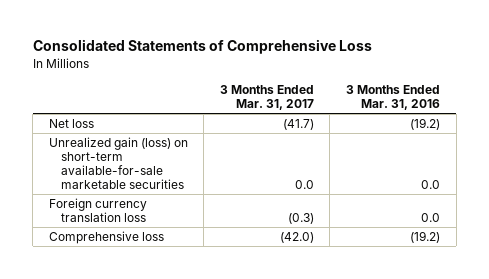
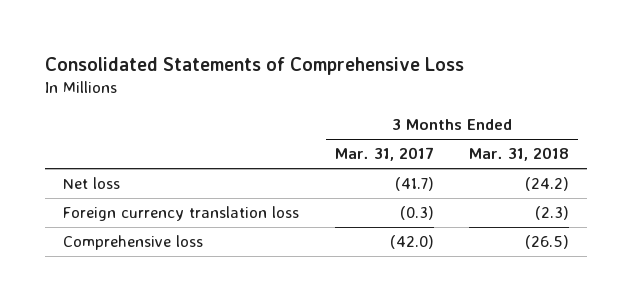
- | 3 Months Ended Mar. 31, 2017 | 3 Months Ended Mar. 31, 2016
+ | 3 Months Ended Mar. 31, 2017 | 3 Months Ended Mar. 31, 2018
- Unrealized gain (loss) on short-term available-for-sale marketable securities | 0.0 | 0.0

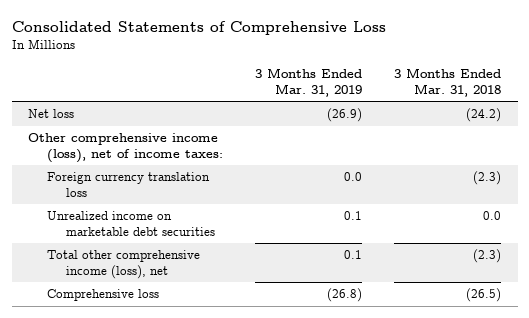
- | 3 Months Ended Mar. 31, 2017 | 3 Months Ended Mar. 31, 2018
+ | 3 Months Ended Mar. 31, 2019 | 3 Months Ended Mar. 31, 2018
+ Other comprehensive income (loss), net of income taxes:
+ Unrealized income on marketable debt securities | 0.1 | 0.0
+ Total other comprehensive income (loss), net | 0.1 | (2.3)

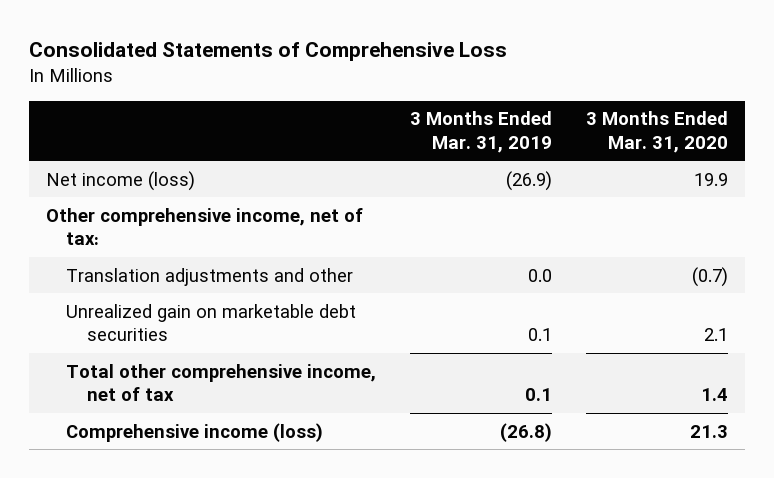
- | 3 Months Ended Mar. 31, 2019 | 3 Months Ended Mar. 31, 2018
+ | 3 Months Ended Mar. 31, 2019 | 3 Months Ended Mar. 31, 2020
- Net loss | (26.9) | (24.2)
- Other comprehensive income (loss), net of income taxes:
- Foreign currency translation loss | 0.0 | (2.3)
- Unrealized income on marketable debt securities | 0.1 | 0.0
- Total other comprehensive income (loss), net | 0.1 | (2.3)
- Comprehensive loss | (26.8) | (26.5)
+ Net income (loss) | (26.9) | 19.9
+ Other comprehensive income, net of tax:
+ Translation adjustments and other | 0.0 | (0.7)
+ Unrealized gain on marketable debt securities | 0.1 | 2.1
+ Total other comprehensive income, net of tax | 0.1 | 1.4
+ Comprehensive income (loss) | (26.8) | 21.3

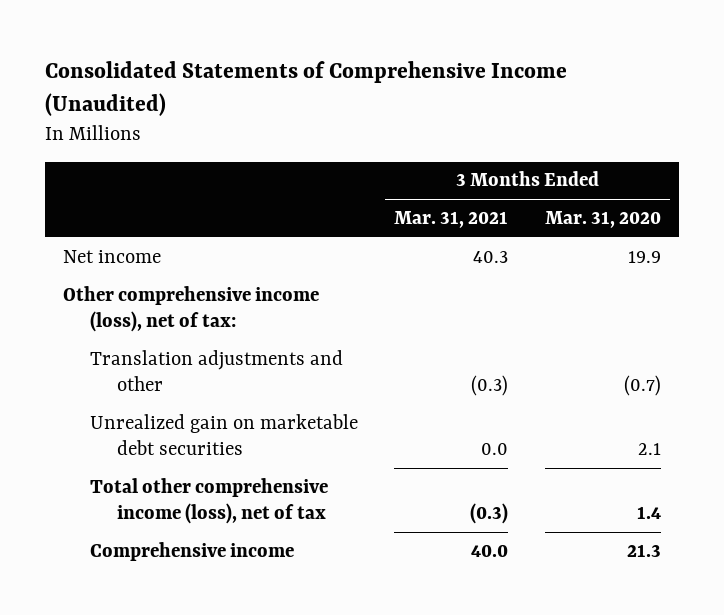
- Consolidated Statements of Comprehensive Loss
+ Consolidated Statements of Comprehensive Income (Unaudited)
- | 3 Months Ended Mar. 31, 2019 | 3 Months Ended Mar. 31, 2020
+ | 3 Months Ended Mar. 31, 2021 | 3 Months Ended Mar. 31, 2020
- Net income (loss) | (26.9) | 19.9
- Other comprehensive income, net of tax:
+ Net income | 40.3 | 19.9
+ Other comprehensive income (loss), net of tax:
- Total other comprehensive income, net of tax | 0.1 | 1.4
- Comprehensive income (loss) | (26.8) | 21.3
+ Total other comprehensive income (loss), net of tax | (0.3) | 1.4
+ Comprehensive income | 40.0 | 21.3

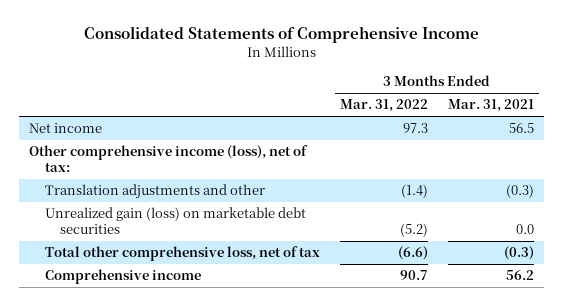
- Consolidated Statements of Comprehensive Income (Unaudited)
+ Consolidated Statements of Comprehensive Income
- | 3 Months Ended Mar. 31, 2021 | 3 Months Ended Mar. 31, 2020
+ | 3 Months Ended Mar. 31, 2022 | 3 Months Ended Mar. 31, 2021
- Net income | 40.3 | 19.9
+ Net income | 97.3 | 56.5
- Unrealized gain on marketable debt securities | 0.0 | 2.1
- Total other comprehensive income (loss), net of tax | (0.3) | 1.4
- Comprehensive income | 40.0 | 21.3
+ Unrealized gain (loss) on marketable debt securities | (5.2) | 0.0
+ Total other comprehensive loss, net of tax | (6.6) | (0.3)
+ Comprehensive income | 90.7 | 56.2

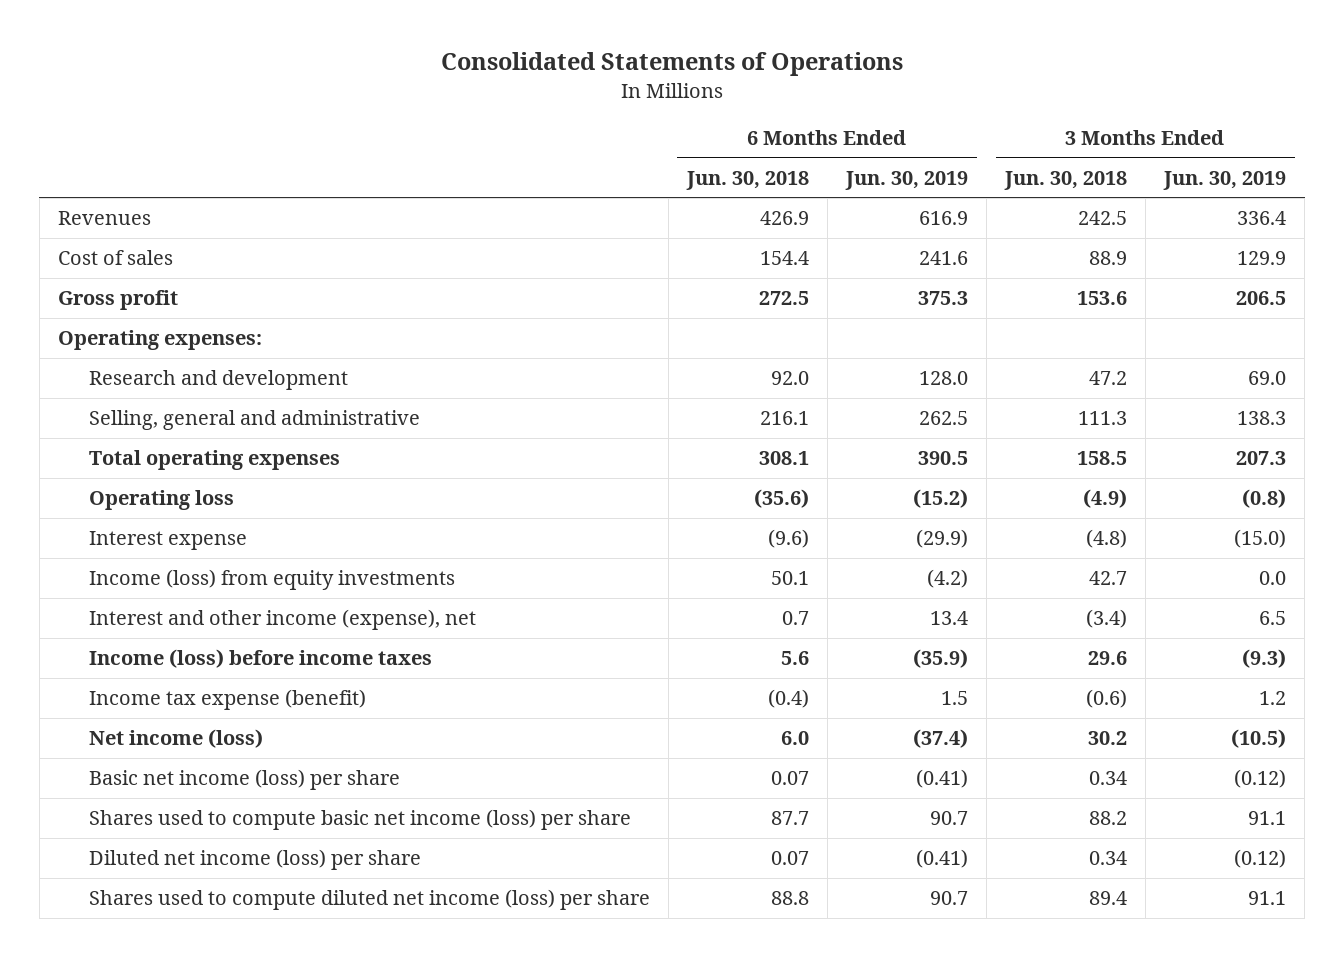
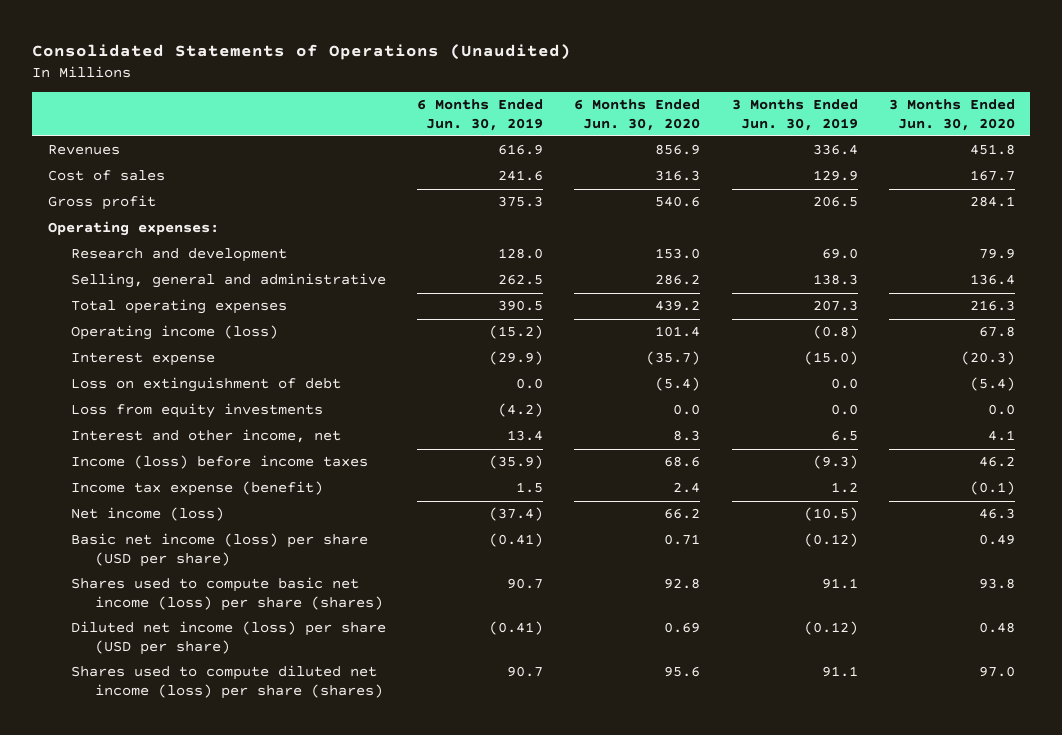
- Consolidated Statements of Operations
+ Consolidated Statements of Operations (Unaudited)
- | 6 Months Ended Jun. 30, 2018 | 6 Months Ended Jun. 30, 2019 | 3 Months Ended Jun. 30, 2018 | 3 Months Ended Jun. 30, 2019
+ | 6 Months Ended Jun. 30, 2019 | 6 Months Ended Jun. 30, 2020 | 3 Months Ended Jun. 30, 2019 | 3 Months Ended Jun. 30, 2020
- Operating loss | (35.6) | (15.2) | (4.9) | (0.8)
+ Operating income (loss) | (15.2) | 101.4 | (0.8) | 67.8
- Income (loss) from equity investments | 50.1 | (4.2) | 42.7 | 0.0
- Interest and other income (expense), net | 0.7 | 13.4 | (3.4) | 6.5
+ Loss on extinguishment of debt | 0.0 | (5.4) | 0.0 | (5.4)
+ Loss from equity investments | (4.2) | 0.0 | 0.0 | 0.0
+ Interest and other income, net | 13.4 | 8.3 | 6.5 | 4.1
- Basic net income (loss) per share | 0.07 | (0.41) | 0.34 | (0.12)
- Shares used to compute basic net income (loss) per share | 87.7 | 90.7 | 88.2 | 91.1
- Diluted net income (loss) per share | 0.07 | (0.41) | 0.34 | (0.12)
- Shares used to compute diluted net income (loss) per share | 88.8 | 90.7 | 89.4 | 91.1
+ Basic net income (loss) per share (USD per share) | (0.41) | 0.71 | (0.12) | 0.49
+ Shares used to compute basic net income (loss) per share (shares) | 90.7 | 92.8 | 91.1 | 93.8
+ Diluted net income (loss) per share (USD per share) | (0.41) | 0.69 | (0.12) | 0.48
+ Shares used to compute diluted net income (loss) per share (shares) | 90.7 | 95.6 | 91.1 | 97.0

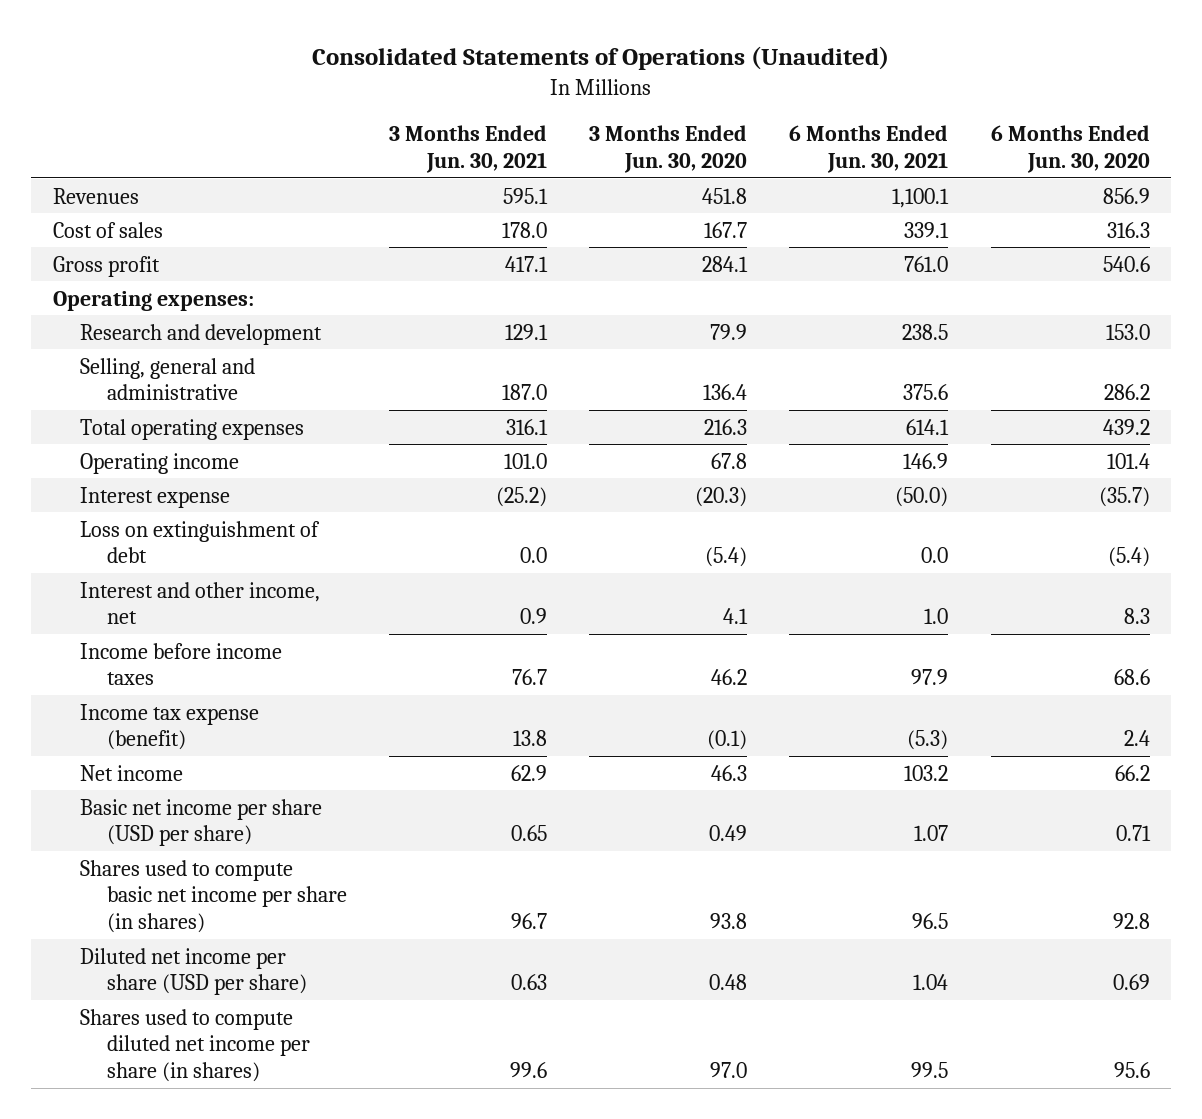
- | 6 Months Ended Jun. 30, 2019 | 6 Months Ended Jun. 30, 2020 | 3 Months Ended Jun. 30, 2019 | 3 Months Ended Jun. 30, 2020
+ | 3 Months Ended Jun. 30, 2021 | 3 Months Ended Jun. 30, 2020 | 6 Months Ended Jun. 30, 2021 | 6 Months Ended Jun. 30, 2020
- Operating income (loss) | (15.2) | 101.4 | (0.8) | 67.8
+ Operating income | 101.0 | 67.8 | 146.9 | 101.4
- Loss from equity investments | (4.2) | 0.0 | 0.0 | 0.0
- Income (loss) before income taxes | (35.9) | 68.6 | (9.3) | 46.2
+ Income before income taxes | 76.7 | 46.2 | 97.9 | 68.6
- Net income (loss) | (37.4) | 66.2 | (10.5) | 46.3
- Basic net income (loss) per share (USD per share) | (0.41) | 0.71 | (0.12) | 0.49
- Shares used to compute basic net income (loss) per share (shares) | 90.7 | 92.8 | 91.1 | 93.8
- Diluted net income (loss) per share (USD per share) | (0.41) | 0.69 | (0.12) | 0.48
- Shares used to compute diluted net income (loss) per share (shares) | 90.7 | 95.6 | 91.1 | 97.0
+ Net income | 62.9 | 46.3 | 103.2 | 66.2
+ Basic net income per share (USD per share) | 0.65 | 0.49 | 1.07 | 0.71
+ Shares used to compute basic net income per share (in shares) | 96.7 | 93.8 | 96.5 | 92.8
+ Diluted net income per share (USD per share) | 0.63 | 0.48 | 1.04 | 0.69
+ Shares used to compute diluted net income per share (in shares) | 99.6 | 97.0 | 99.5 | 95.6

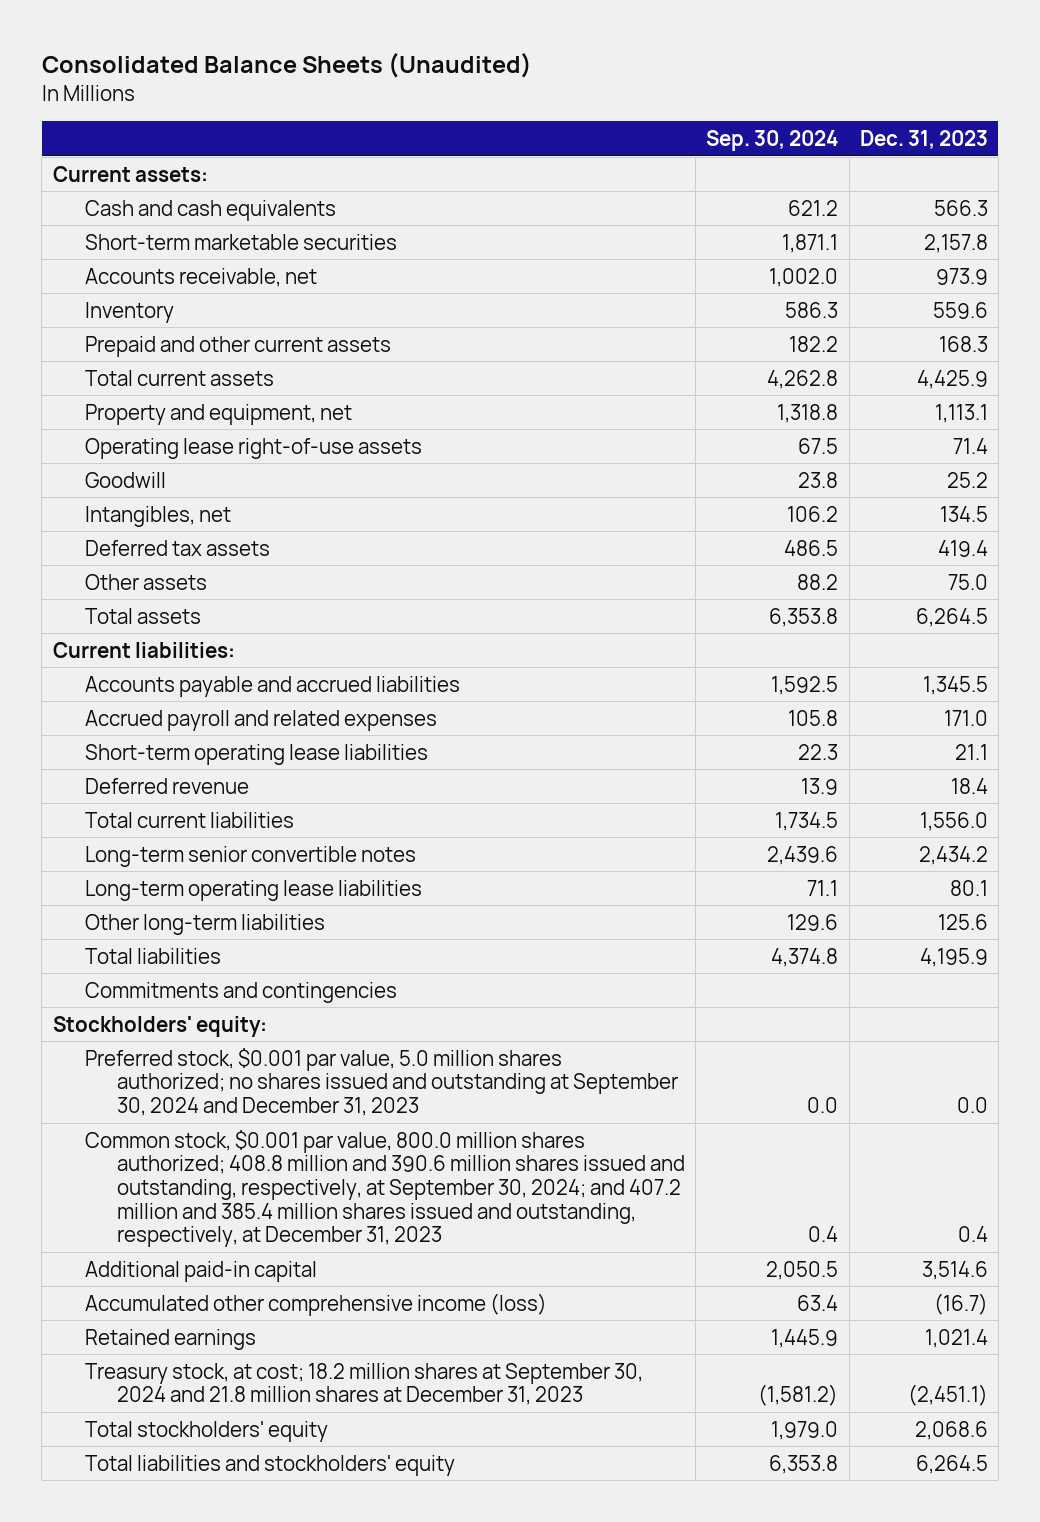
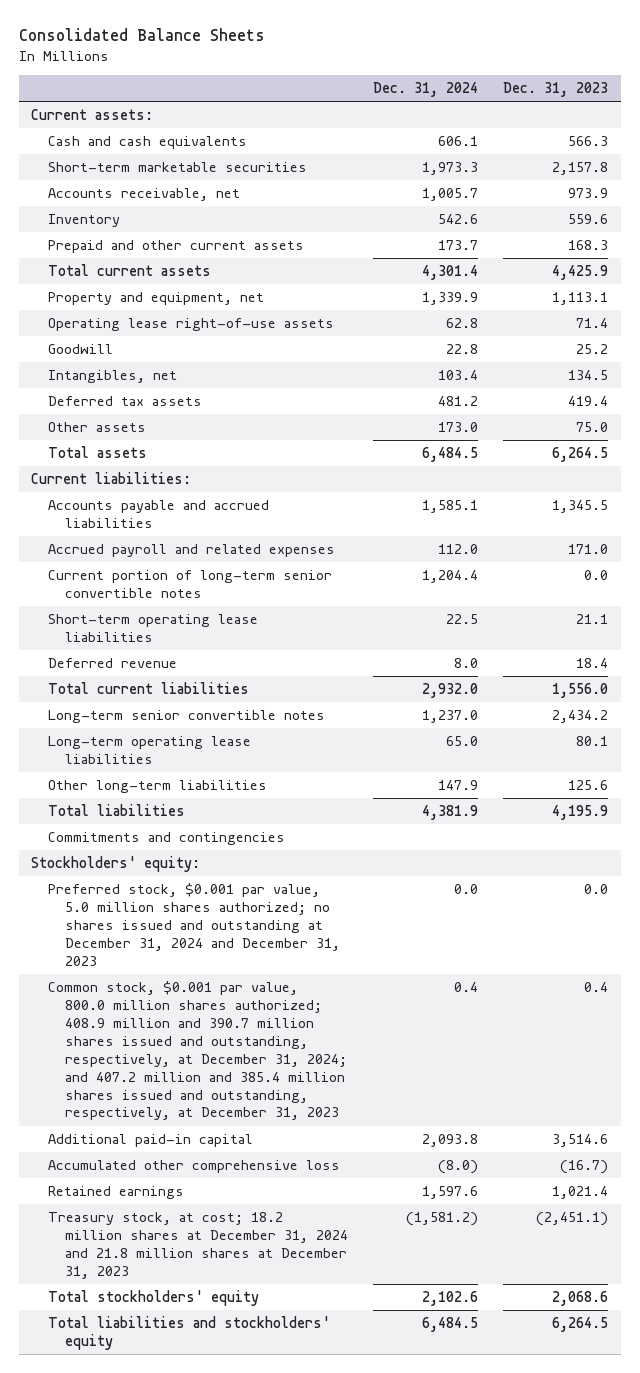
- Consolidated Balance Sheets (Unaudited)
+ Consolidated Balance Sheets
- | Sep. 30, 2024 | Dec. 31, 2023
+ | Dec. 31, 2024 | Dec. 31, 2023
+ Current portion of long-term senior convertible notes | 1,204.4 | 0.0
- Preferred stock, $0.001 par value, 5.0 million shares authorized; no shares issued and outstanding at September 30, 2024 and December 31, 2023 | 0.0 | 0.0
- Common stock, $0.001 par value, 800.0 million shares authorized; 408.8 million and 390.6 million shares issued and outstanding, respectively, at September 30, 2024; and 407.2 million and 385.4 million shares issued and outstanding, respectively, at December 31, 2023 | 0.4 | 0.4
+ Preferred stock, $0.001 par value, 5.0 million shares authorized; no shares issued and outstanding at December 31, 2024 and December 31, 2023 | 0.0 | 0.0
+ Common stock, $0.001 par value, 800.0 million shares authorized; 408.9 million and 390.7 million shares issued and outstanding, respectively, at December 31, 2024; and 407.2 million and 385.4 million shares issued and outstanding, respectively, at December 31, 2023 | 0.4 | 0.4
- Accumulated other comprehensive income (loss) | 63.4 | (16.7)
+ Accumulated other comprehensive loss | (8.0) | (16.7)
- Treasury stock, at cost; 18.2 million shares at September 30, 2024 and 21.8 million shares at December 31, 2023 | (1,581.2) | (2,451.1)
+ Treasury stock, at cost; 18.2 million shares at December 31, 2024 and 21.8 million shares at December 31, 2023 | (1,581.2) | (2,451.1)

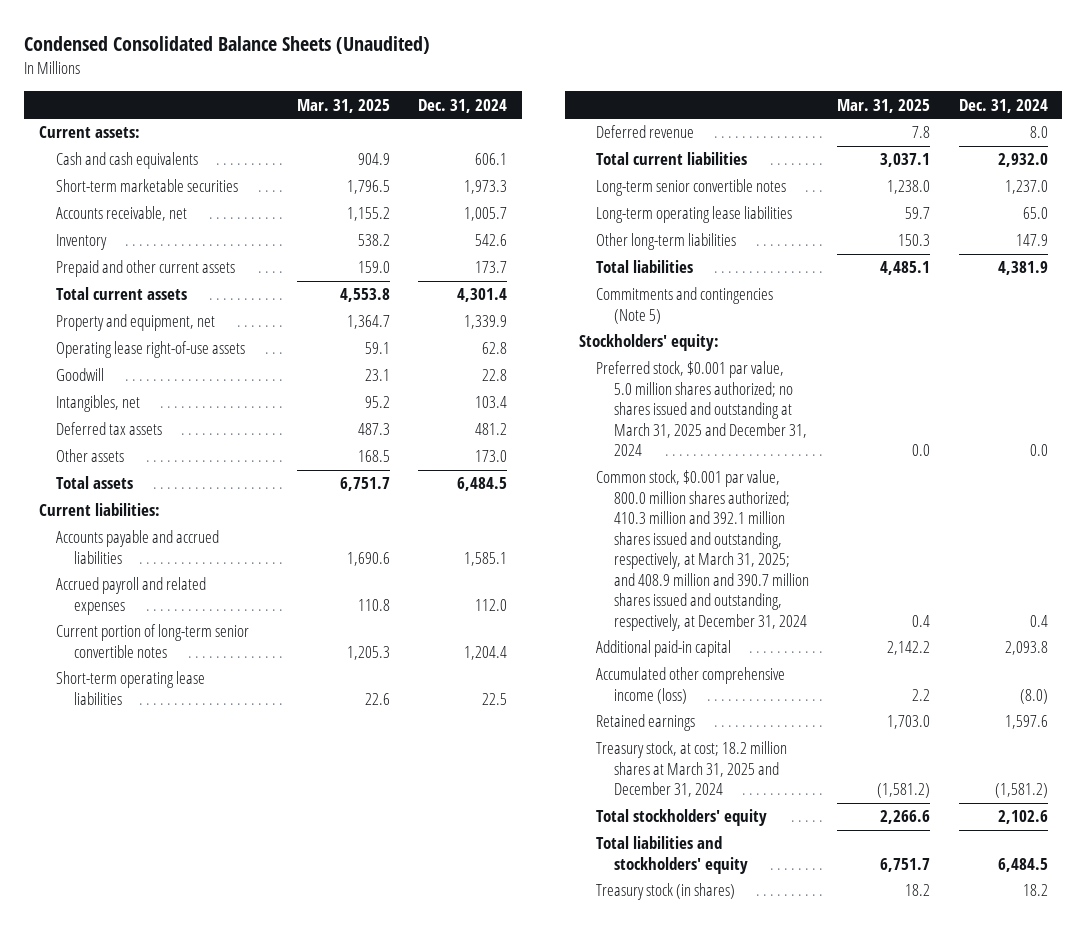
- Consolidated Balance Sheets
+ Condensed Consolidated Balance Sheets (Unaudited)
- | Dec. 31, 2024 | Dec. 31, 2023
+ | Mar. 31, 2025 | Dec. 31, 2024
- Commitments and contingencies
+ Commitments and contingencies (Note 5)
- Preferred stock, $0.001 par value, 5.0 million shares authorized; no shares issued and outstanding at December 31, 2024 and December 31, 2023 | 0.0 | 0.0
- Common stock, $0.001 par value, 800.0 million shares authorized; 408.9 million and 390.7 million shares issued and outstanding, respectively, at December 31, 2024; and 407.2 million and 385.4 million shares issued and outstanding, respectively, at December 31, 2023 | 0.4 | 0.4
+ Preferred stock, $0.001 par value, 5.0 million shares authorized; no shares issued and outstanding at March 31, 2025 and December 31, 2024 | 0.0 | 0.0
+ Common stock, $0.001 par value, 800.0 million shares authorized; 410.3 million and 392.1 million shares issued and outstanding, respectively, at March 31, 2025; and 408.9 million and 390.7 million shares issued and outstanding, respectively, at December 31, 2024 | 0.4 | 0.4
- Accumulated other comprehensive loss | (8.0) | (16.7)
+ Accumulated other comprehensive income (loss) | 2.2 | (8.0)
- Treasury stock, at cost; 18.2 million shares at December 31, 2024 and 21.8 million shares at December 31, 2023 | (1,581.2) | (2,451.1)
+ Treasury stock, at cost; 18.2 million shares at March 31, 2025 and December 31, 2024 | (1,581.2) | (1,581.2)
+ Treasury stock (in shares) | 18.2 | 18.2

